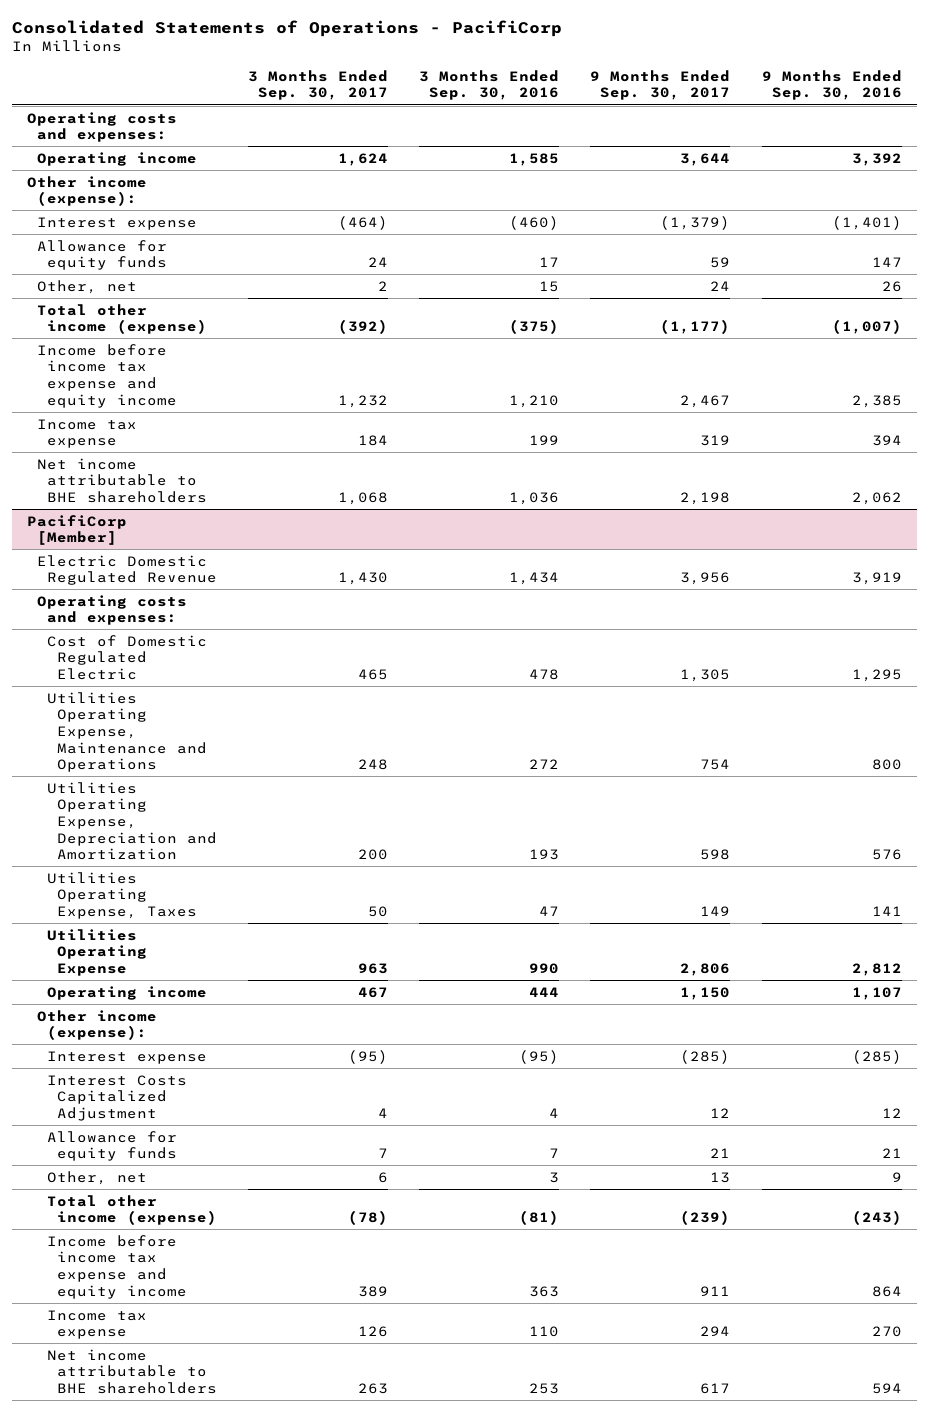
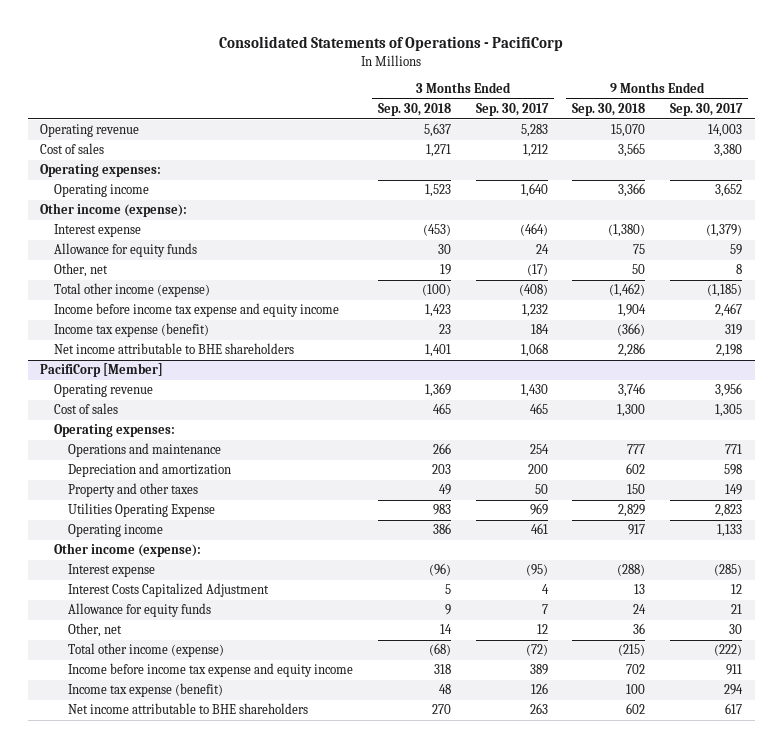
- | 3 Months Ended Sep. 30, 2017 | 3 Months Ended Sep. 30, 2016 | 9 Months Ended Sep. 30, 2017 | 9 Months Ended Sep. 30, 2016
+ | 3 Months Ended Sep. 30, 2018 | 3 Months Ended Sep. 30, 2017 | 9 Months Ended Sep. 30, 2018 | 9 Months Ended Sep. 30, 2017
- Operating costs and expenses:
- Operating income | 1,624 | 1,585 | 3,644 | 3,392
+ Operating revenue | 5,637 | 5,283 | 15,070 | 14,003
+ Cost of sales | 1,271 | 1,212 | 3,565 | 3,380
+ Operating expenses:
+ Operating income | 1,523 | 1,640 | 3,366 | 3,652
- Other, net | 2 | 15 | 24 | 26
- Total other income (expense) | (392) | (375) | (1,177) | (1,007)
+ Other, net | 19 | (17) | 50 | 8
+ Total other income (expense) | (100) | (408) | (1,462) | (1,185)
- Income tax expense | 184 | 199 | 319 | 394
+ Income tax expense (benefit) | 23 | 184 | (366) | 319
@ PacifiCorp [Member]
- Electric Domestic Regulated Revenue | 1,430 | 1,434 | 3,956 | 3,919
- Operating costs and expenses:
- Cost of Domestic Regulated Electric | 465 | 478 | 1,305 | 1,295
- Utilities Operating Expense, Maintenance and Operations | 248 | 272 | 754 | 800
- Utilities Operating Expense, Depreciation and Amortization | 200 | 193 | 598 | 576
- Utilities Operating Expense, Taxes | 50 | 47 | 149 | 141
- Utilities Operating Expense | 963 | 990 | 2,806 | 2,812
- Operating income | 467 | 444 | 1,150 | 1,107
+ Operating revenue | 1,369 | 1,430 | 3,746 | 3,956
+ Cost of sales | 465 | 465 | 1,300 | 1,305
+ Operating expenses:
+ Operations and maintenance | 266 | 254 | 777 | 771
+ Depreciation and amortization | 203 | 200 | 602 | 598
+ Property and other taxes | 49 | 50 | 150 | 149
+ Utilities Operating Expense | 983 | 969 | 2,829 | 2,823
+ Operating income | 386 | 461 | 917 | 1,133
- Other, net | 6 | 3 | 13 | 9
- Total other income (expense) | (78) | (81) | (239) | (243)
+ Other, net | 14 | 12 | 36 | 30
+ Total other income (expense) | (68) | (72) | (215) | (222)
- Income tax expense | 126 | 110 | 294 | 270
+ Income tax expense (benefit) | 48 | 126 | 100 | 294

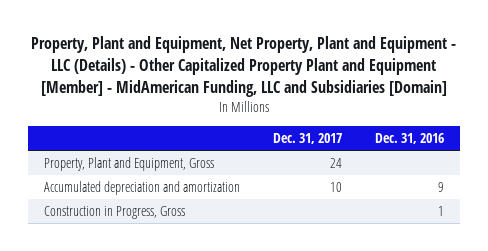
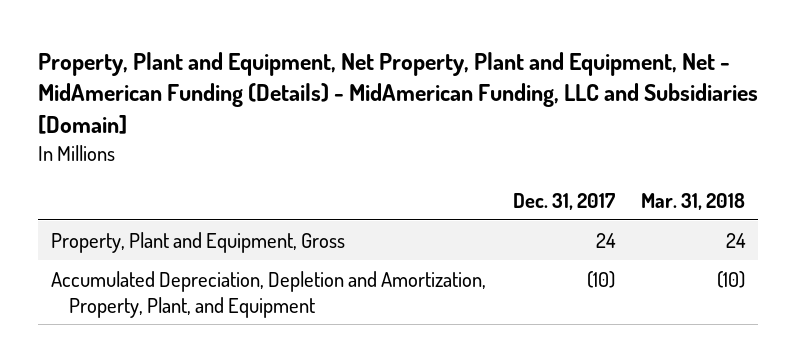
- Property, Plant and Equipment, Net Property, Plant and Equipment - LLC (Details) - Other Capitalized Property Plant and Equipment [Member] - MidAmerican Funding, LLC and Subsidiaries [Domain]
+ Property, Plant and Equipment, Net Property, Plant and Equipment, Net - MidAmerican Funding (Details) - MidAmerican Funding, LLC and Subsidiaries [Domain]
- | Dec. 31, 2017 | Dec. 31, 2016
+ | Dec. 31, 2017 | Mar. 31, 2018
- Accumulated depreciation and amortization | 10 | 9
- Construction in Progress, Gross | | 1
+ Accumulated Depreciation, Depletion and Amortization, Property, Plant, and Equipment | (10) | (10)

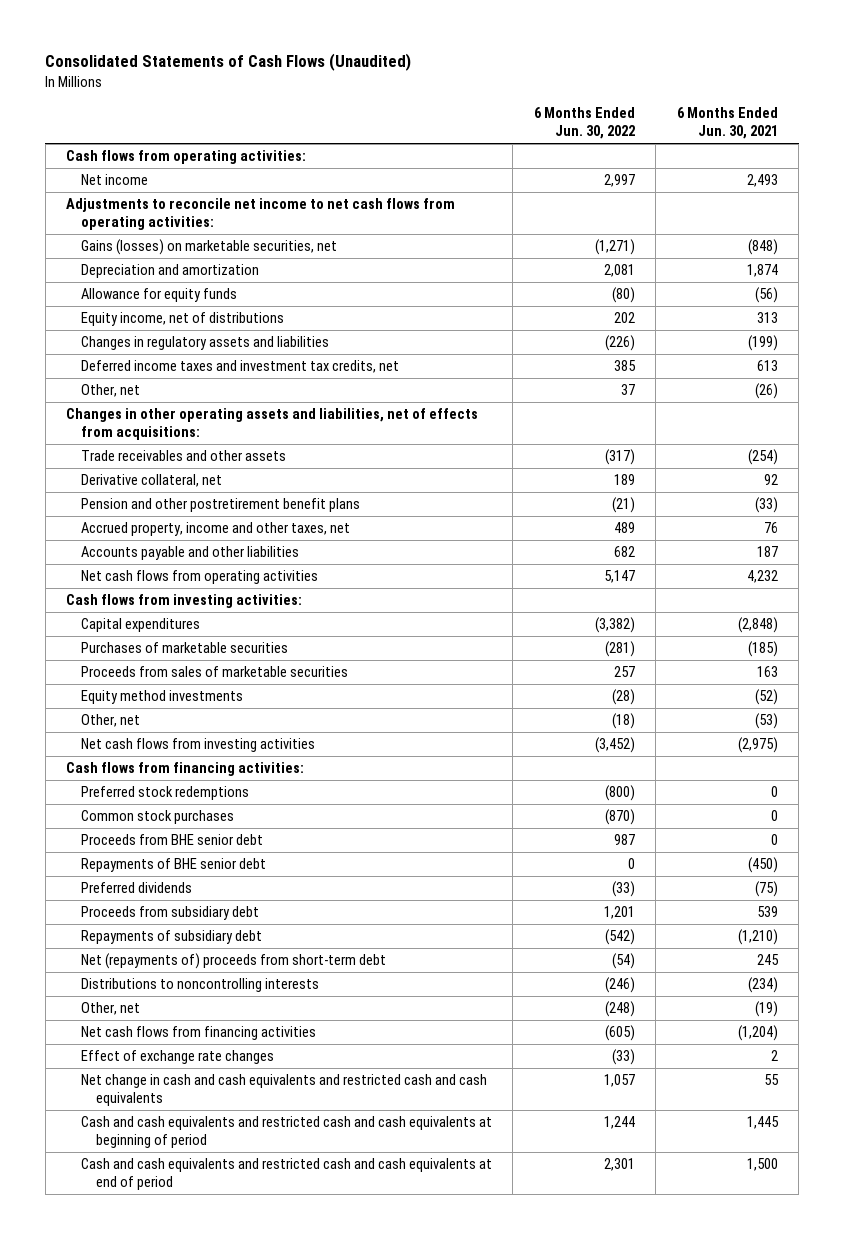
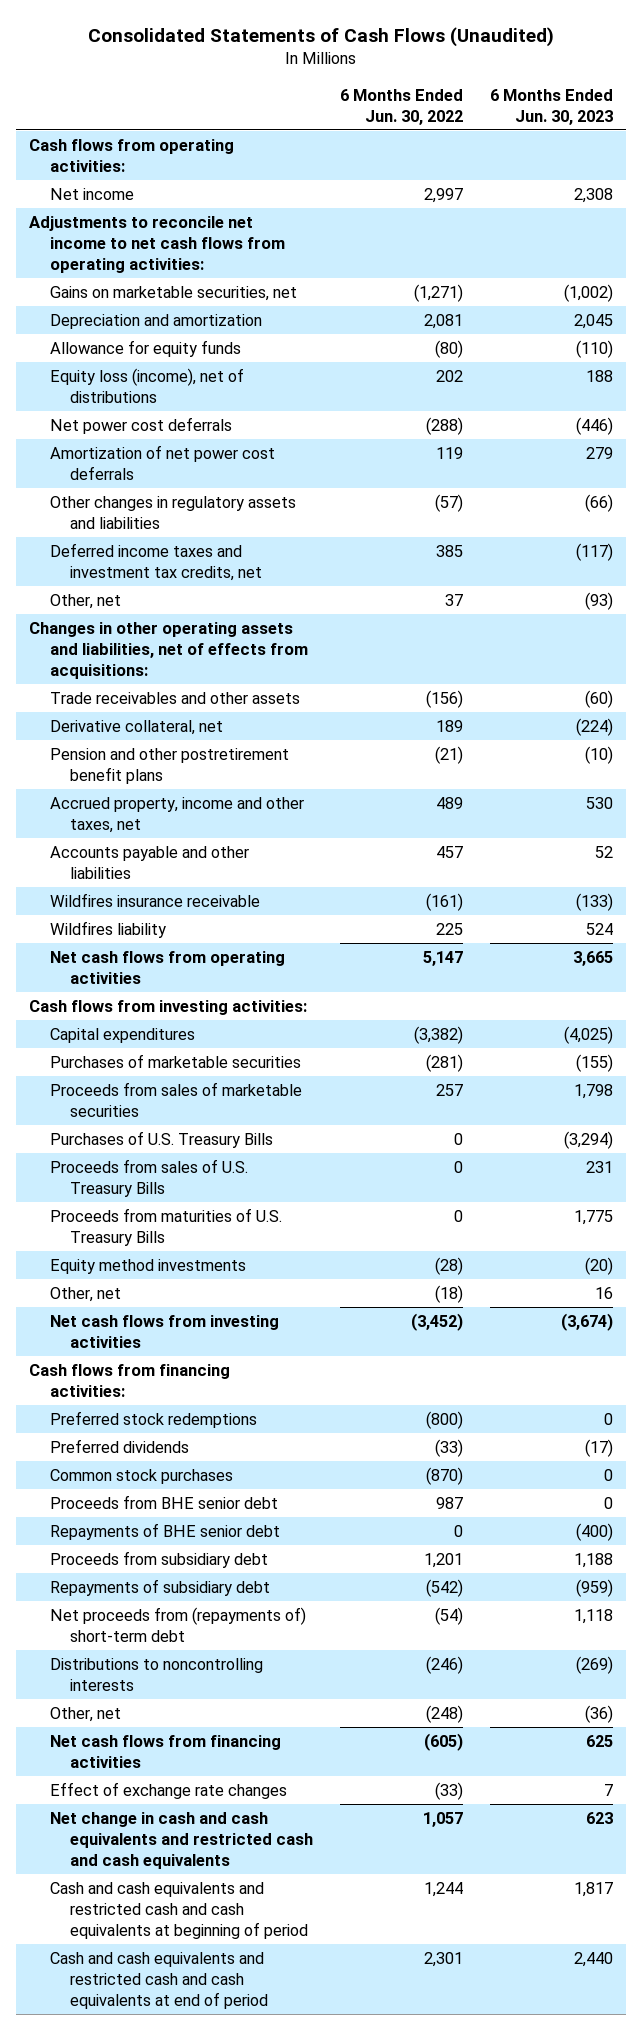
- | 6 Months Ended Jun. 30, 2022 | 6 Months Ended Jun. 30, 2021
+ | 6 Months Ended Jun. 30, 2022 | 6 Months Ended Jun. 30, 2023
- Gains (losses) on marketable securities, net | (1,271) | (848)
+ Gains on marketable securities, net | (1,271) | (1,002)
- Equity income, net of distributions | 202 | 313
- Changes in regulatory assets and liabilities | (226) | (199)
+ Equity loss (income), net of distributions | 202 | 188
+ Net power cost deferrals | (288) | (446)
+ Amortization of net power cost deferrals | 119 | 279
+ Other changes in regulatory assets and liabilities | (57) | (66)
- Trade receivables and other assets | (317) | (254)
+ Trade receivables and other assets | (156) | (60)
- Accounts payable and other liabilities | 682 | 187
+ Accounts payable and other liabilities | 457 | 52
+ Wildfires insurance receivable | (161) | (133)
+ Wildfires liability | 225 | 524
+ Purchases of U.S. Treasury Bills | 0 | (3,294)
+ Proceeds from sales of U.S. Treasury Bills | 0 | 231
+ Proceeds from maturities of U.S. Treasury Bills | 0 | 1,775
moved up: Preferred dividends | (33) | (17)
- Net (repayments of) proceeds from short-term debt | (54) | 245
+ Net proceeds from (repayments of) short-term debt | (54) | 1,118

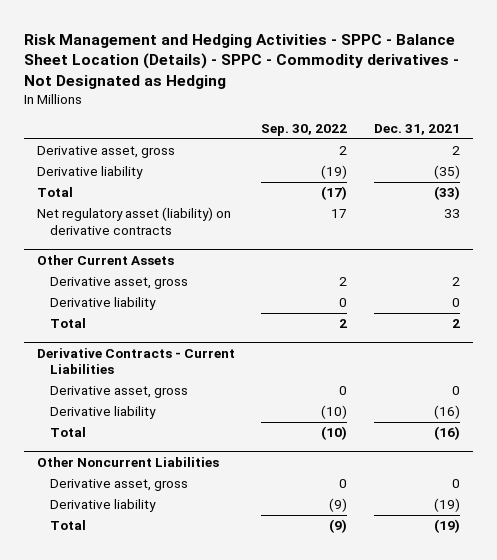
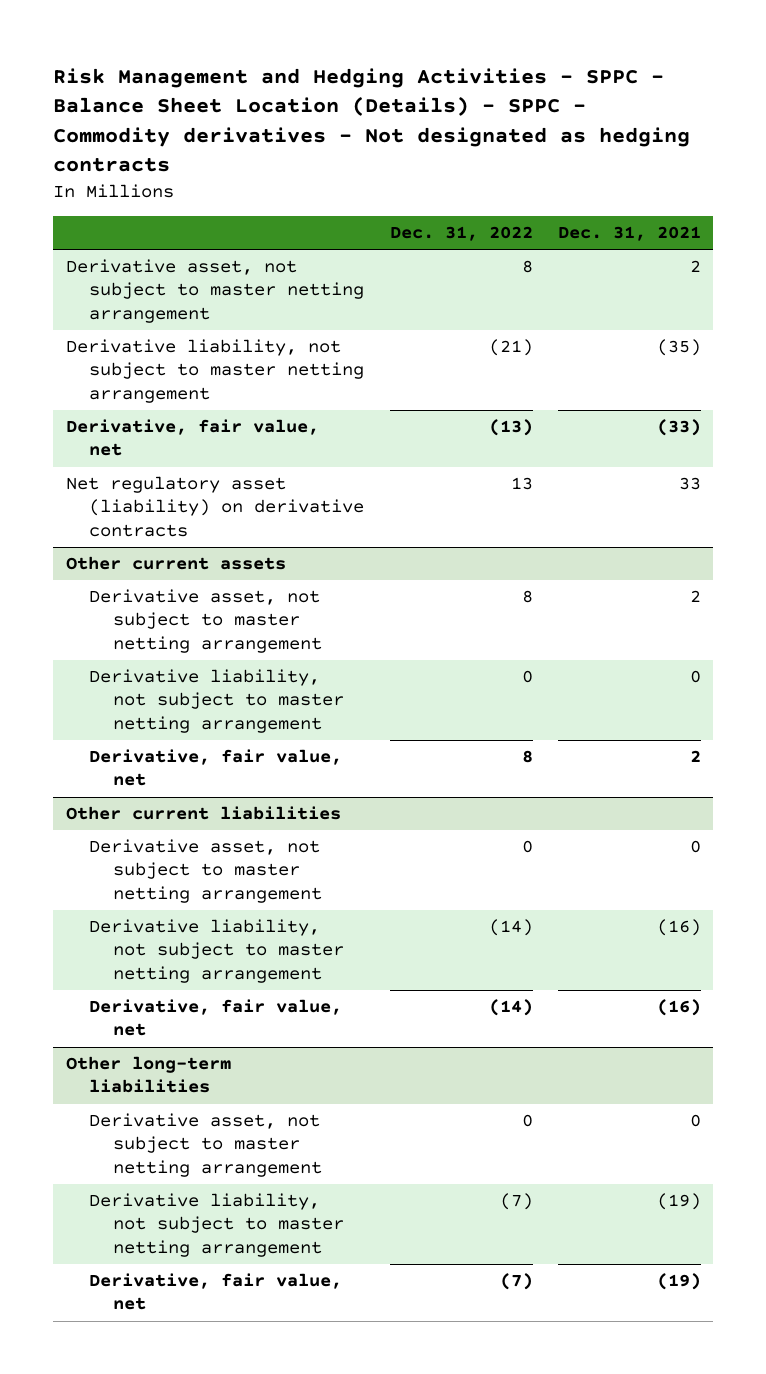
- Risk Management and Hedging Activities - SPPC - Balance Sheet Location (Details) - SPPC - Commodity derivatives - Not Designated as Hedging
+ Risk Management and Hedging Activities - SPPC - Balance Sheet Location (Details) - SPPC - Commodity derivatives - Not designated as hedging contracts
- | Sep. 30, 2022 | Dec. 31, 2021
+ | Dec. 31, 2022 | Dec. 31, 2021
- Derivative asset, gross | 2 | 2
- Derivative liability | (19) | (35)
- Total | (17) | (33)
+ Derivative asset, not subject to master netting arrangement | 8 | 2
+ Derivative liability, not subject to master netting arrangement | (21) | (35)
+ Derivative, fair value, net | (13) | (33)
- Other Current Assets
- Derivative asset, gross | 2 | 2
- Derivative liability | 0 | 0
- Total | 2 | 2
- Derivative Contracts - Current Liabilities
- Derivative asset, gross | 0 | 0
- Derivative liability | (10) | (16)
- Total | (10) | (16)
- Other Noncurrent Liabilities
- Derivative asset, gross | 0 | 0
- Derivative liability | (9) | (19)
- Total | (9) | (19)
+ Other current assets
+ Derivative asset, not subject to master netting arrangement | 8 | 2
+ Derivative liability, not subject to master netting arrangement | 0 | 0
+ Derivative, fair value, net | 8 | 2
+ Other current liabilities
+ Derivative asset, not subject to master netting arrangement | 0 | 0
+ Derivative liability, not subject to master netting arrangement | (14) | (16)
+ Derivative, fair value, net | (14) | (16)
+ Other long-term liabilities
+ Derivative asset, not subject to master netting arrangement | 0 | 0
+ Derivative liability, not subject to master netting arrangement | (7) | (19)
+ Derivative, fair value, net | (7) | (19)

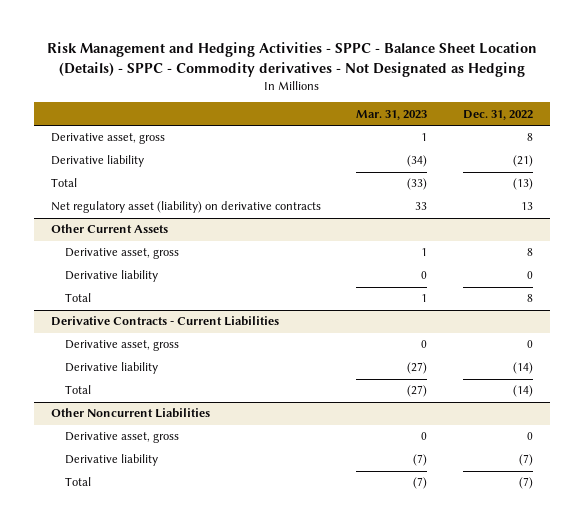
- Risk Management and Hedging Activities - SPPC - Balance Sheet Location (Details) - SPPC - Commodity derivatives - Not designated as hedging contracts
+ Risk Management and Hedging Activities - SPPC - Balance Sheet Location (Details) - SPPC - Commodity derivatives - Not Designated as Hedging
- | Dec. 31, 2022 | Dec. 31, 2021
+ | Mar. 31, 2023 | Dec. 31, 2022
- Derivative asset, not subject to master netting arrangement | 8 | 2
- Derivative liability, not subject to master netting arrangement | (21) | (35)
- Derivative, fair value, net | (13) | (33)
+ Derivative asset, gross | 1 | 8
+ Derivative liability | (34) | (21)
+ Total | (33) | (13)
- Other current assets
- Derivative asset, not subject to master netting arrangement | 8 | 2
- Derivative liability, not subject to master netting arrangement | 0 | 0
- Derivative, fair value, net | 8 | 2
- Other current liabilities
- Derivative asset, not subject to master netting arrangement | 0 | 0
- Derivative liability, not subject to master netting arrangement | (14) | (16)
- Derivative, fair value, net | (14) | (16)
- Other long-term liabilities
- Derivative asset, not subject to master netting arrangement | 0 | 0
- Derivative liability, not subject to master netting arrangement | (7) | (19)
- Derivative, fair value, net | (7) | (19)
+ Other Current Assets
+ Derivative asset, gross | 1 | 8
+ Derivative liability | 0 | 0
+ Total | 1 | 8
+ Derivative Contracts - Current Liabilities
+ Derivative asset, gross | 0 | 0
+ Derivative liability | (27) | (14)
+ Total | (27) | (14)
+ Other Noncurrent Liabilities
+ Derivative asset, gross | 0 | 0
+ Derivative liability | (7) | (7)
+ Total | (7) | (7)

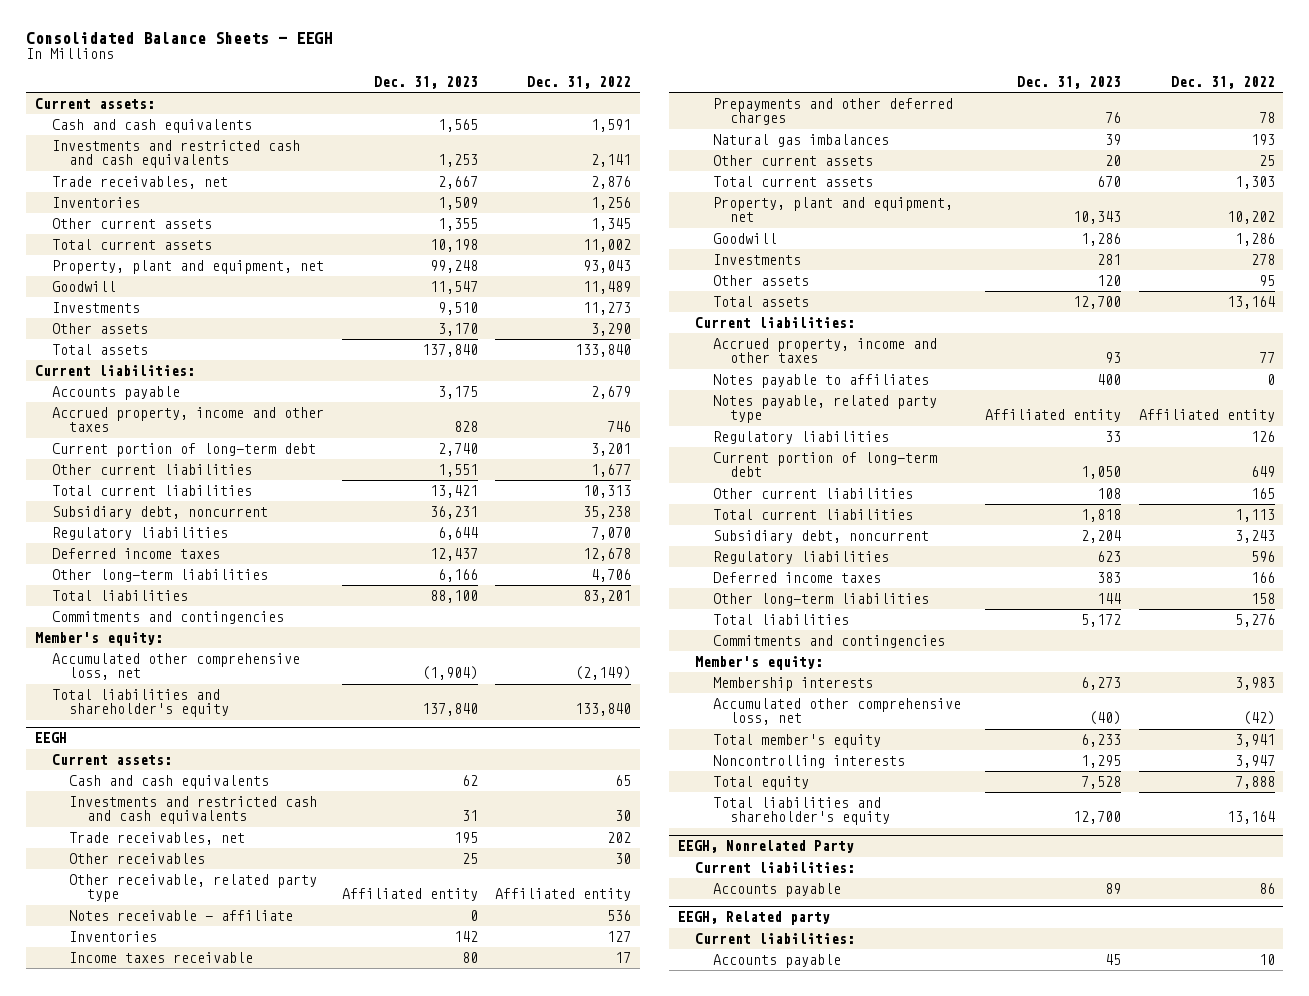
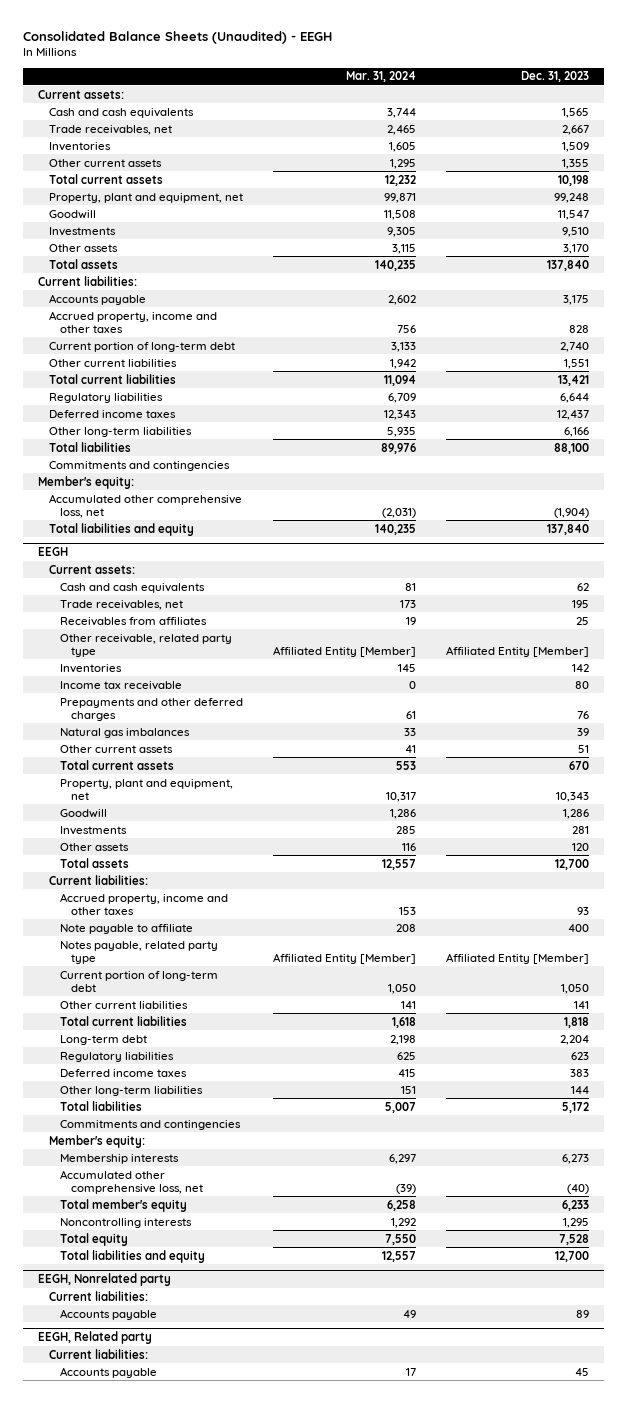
- Consolidated Balance Sheets - EEGH
+ Consolidated Balance Sheets (Unaudited) - EEGH
- | Dec. 31, 2023 | Dec. 31, 2022
+ | Mar. 31, 2024 | Dec. 31, 2023
- Investments and restricted cash and cash equivalents | 1,253 | 2,141
- Subsidiary debt, noncurrent | 36,231 | 35,238
- Total liabilities and shareholder's equity | 137,840 | 133,840
+ Total liabilities and equity | 140,235 | 137,840
@ EEGH
- Investments and restricted cash and cash equivalents | 31 | 30
- Other receivables | 25 | 30
- Other receivable, related party type | Affiliated entity | Affiliated entity
- Notes receivable - affiliate | 0 | 536
+ Receivables from affiliates | 19 | 25
+ Other receivable, related party type | Affiliated Entity [Member] | Affiliated Entity [Member]
- Income taxes receivable | 80 | 17
+ Income tax receivable | 0 | 80
- Other current assets | 20 | 25
+ Other current assets | 41 | 51
- Notes payable to affiliates | 400 | 0
- Notes payable, related party type | Affiliated entity | Affiliated entity
- Regulatory liabilities | 33 | 126
+ Note payable to affiliate | 208 | 400
+ Notes payable, related party type | Affiliated Entity [Member] | Affiliated Entity [Member]
- Other current liabilities | 108 | 165
+ Other current liabilities | 141 | 141
- Subsidiary debt, noncurrent | 2,204 | 3,243
+ Long-term debt | 2,198 | 2,204
- Total liabilities and shareholder's equity | 12,700 | 13,164
- EEGH, Nonrelated Party
@ EEGH
+ Total liabilities and equity | 12,557 | 12,700
+ EEGH, Nonrelated party

